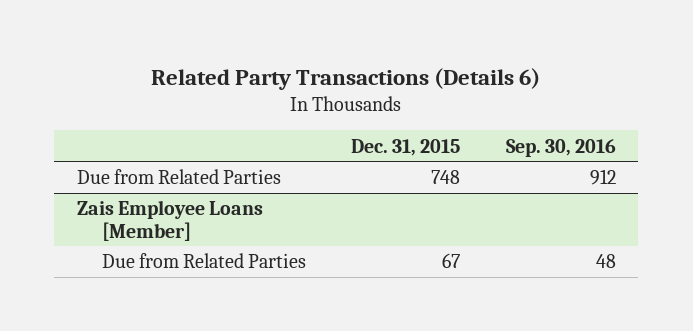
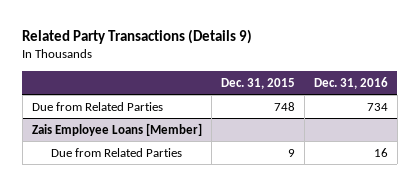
- Related Party Transactions (Details 6)
+ Related Party Transactions (Details 9)
- | Dec. 31, 2015 | Sep. 30, 2016
+ | Dec. 31, 2015 | Dec. 31, 2016
@ Zais Employee Loans [Member]
- Due from Related Parties | 67 | 48
+ Due from Related Parties | 9 | 16

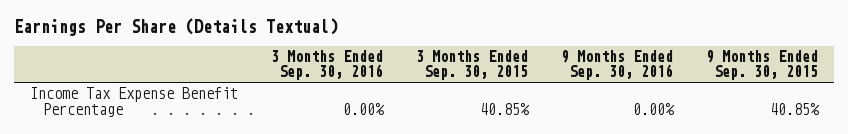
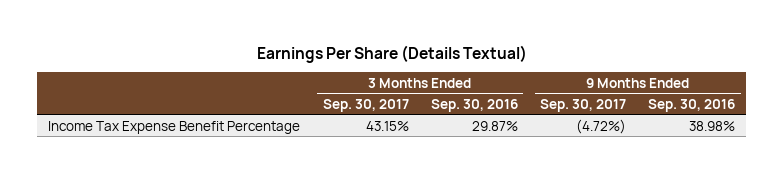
- | 3 Months Ended Sep. 30, 2016 | 3 Months Ended Sep. 30, 2015 | 9 Months Ended Sep. 30, 2016 | 9 Months Ended Sep. 30, 2015
+ | 3 Months Ended Sep. 30, 2017 | 3 Months Ended Sep. 30, 2016 | 9 Months Ended Sep. 30, 2017 | 9 Months Ended Sep. 30, 2016
- Income Tax Expense Benefit Percentage | 0.00% | 40.85% | 0.00% | 40.85%
+ Income Tax Expense Benefit Percentage | 43.15% | 29.87% | (4.72%) | 38.98%

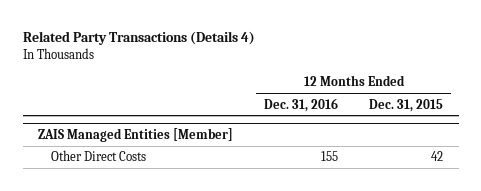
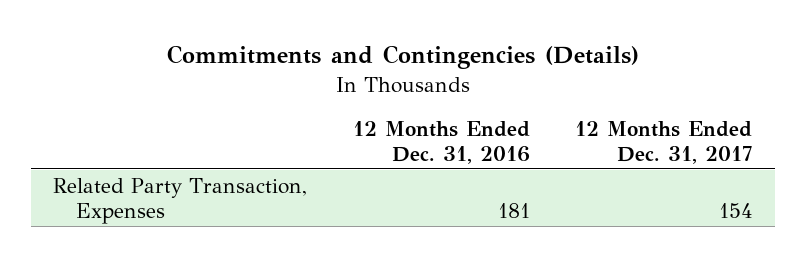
- Related Party Transactions (Details 4)
+ Commitments and Contingencies (Details)
- | 12 Months Ended Dec. 31, 2016 | 12 Months Ended Dec. 31, 2015
+ | 12 Months Ended Dec. 31, 2016 | 12 Months Ended Dec. 31, 2017
- ZAIS Managed Entities [Member]
- Other Direct Costs | 155 | 42
+ Related Party Transaction, Expenses | 181 | 154

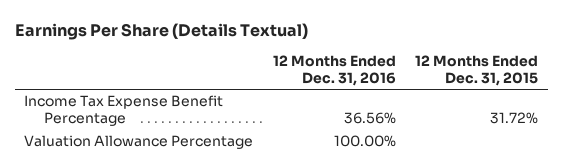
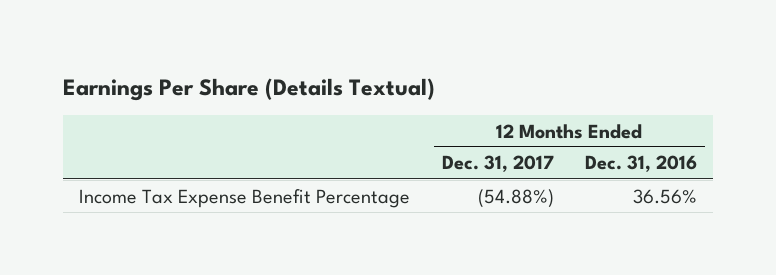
- | 12 Months Ended Dec. 31, 2016 | 12 Months Ended Dec. 31, 2015
+ | 12 Months Ended Dec. 31, 2017 | 12 Months Ended Dec. 31, 2016
- Valuation Allowance Percentage | 100.00% |

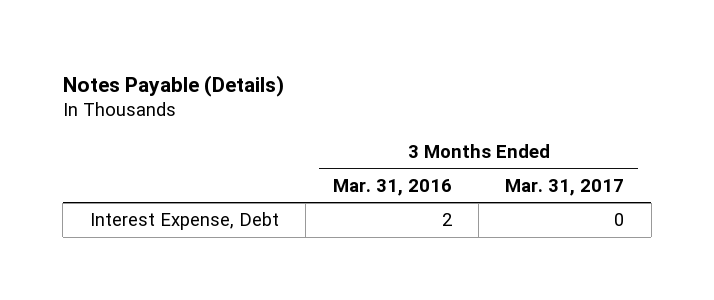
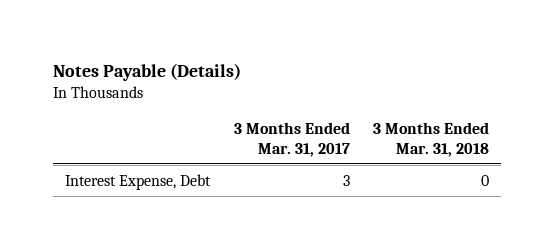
- | 3 Months Ended Mar. 31, 2016 | 3 Months Ended Mar. 31, 2017
+ | 3 Months Ended Mar. 31, 2017 | 3 Months Ended Mar. 31, 2018
- Interest Expense, Debt | 2 | 0
+ Interest Expense, Debt | 3 | 0

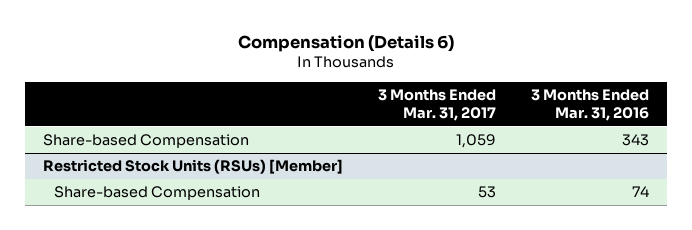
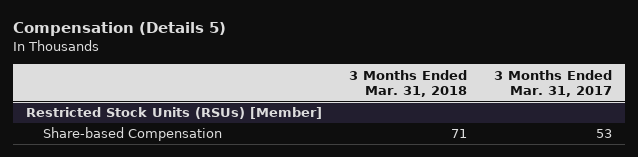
- Compensation (Details 6)
+ Compensation (Details 5)
- | 3 Months Ended Mar. 31, 2017 | 3 Months Ended Mar. 31, 2016
+ | 3 Months Ended Mar. 31, 2018 | 3 Months Ended Mar. 31, 2017
- Share-based Compensation | 1,059 | 343

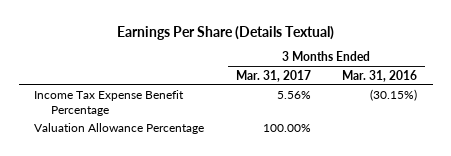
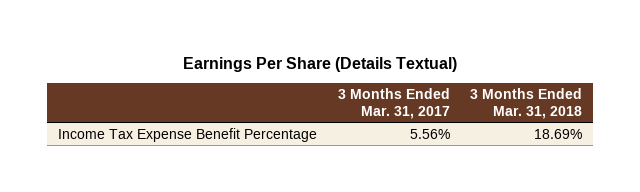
- | 3 Months Ended Mar. 31, 2017 | 3 Months Ended Mar. 31, 2016
+ | 3 Months Ended Mar. 31, 2017 | 3 Months Ended Mar. 31, 2018
- Valuation Allowance Percentage | 100.00% |

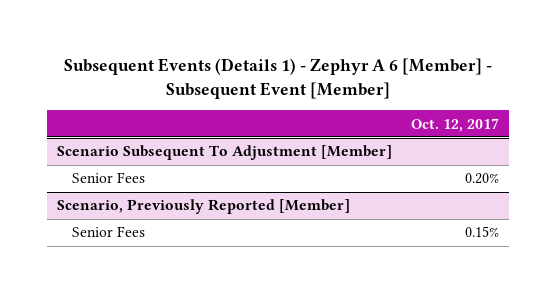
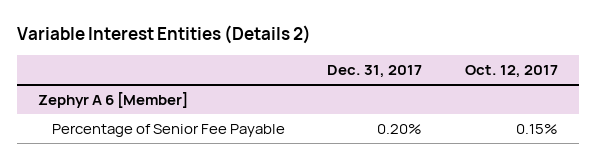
- Subsequent Events (Details 1) - Zephyr A 6 [Member] - Subsequent Event [Member]
+ Variable Interest Entities (Details 2)
- | Oct. 12, 2017
+ | Dec. 31, 2017 | Oct. 12, 2017
- Scenario Subsequent To Adjustment [Member]
- Senior Fees | 0.20%
- Scenario, Previously Reported [Member]
- Senior Fees | 0.15%
+ Zephyr A 6 [Member]
+ Percentage of Senior Fee Payable | 0.20% | 0.15%

